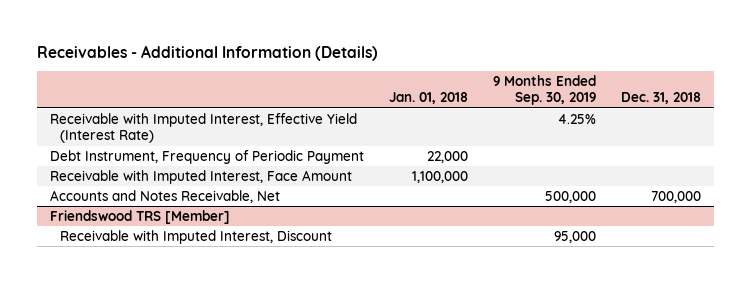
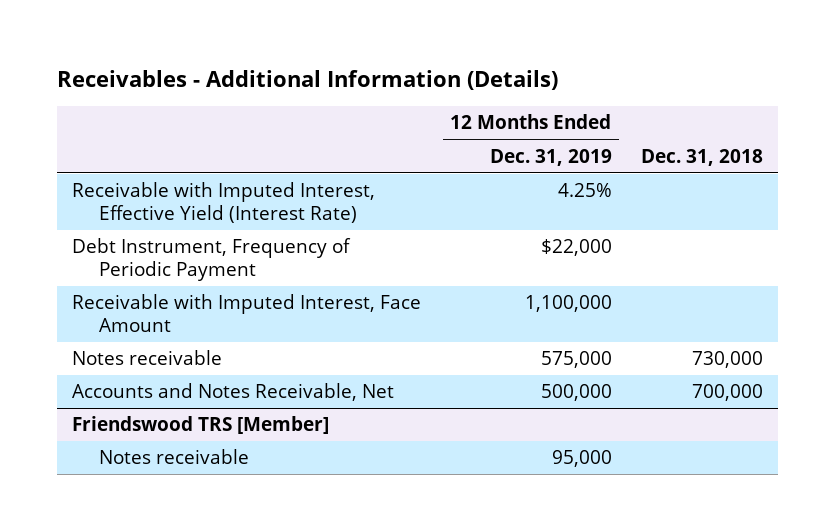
- | Jan. 01, 2018 | 9 Months Ended Sep. 30, 2019 | Dec. 31, 2018
+ | 12 Months Ended Dec. 31, 2019 | Dec. 31, 2018
+ Notes receivable | 575,000 | 730,000
@ Friendswood TRS [Member]
- Receivable with Imputed Interest, Discount | | 95,000 |
+ Notes receivable | 95,000 |

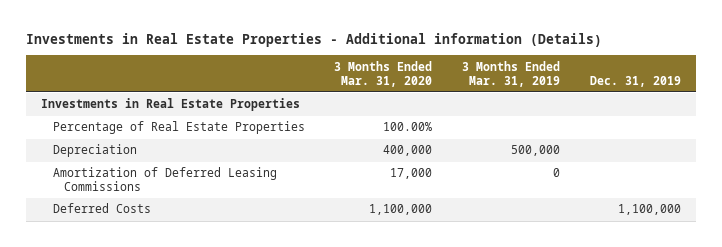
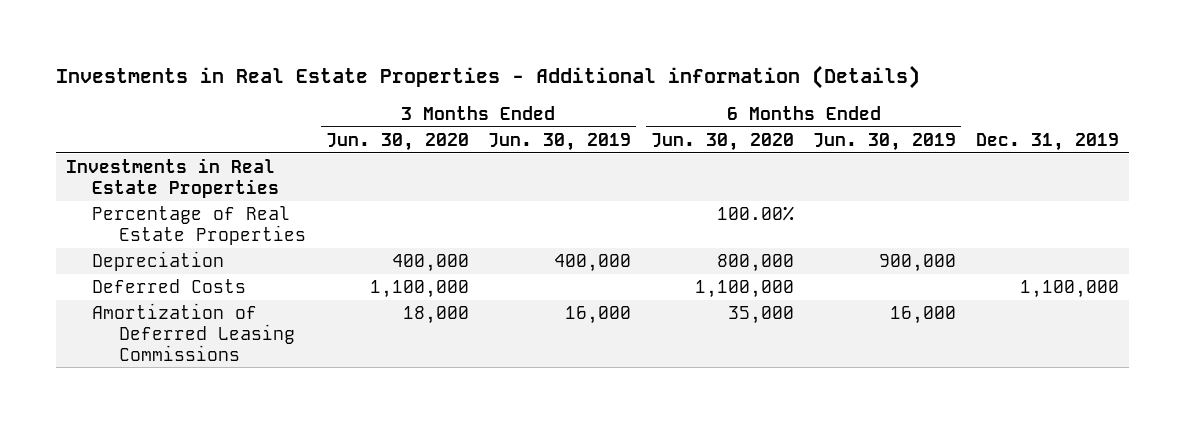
- | 3 Months Ended Mar. 31, 2020 | 3 Months Ended Mar. 31, 2019 | Dec. 31, 2019
+ | 3 Months Ended Jun. 30, 2020 | 3 Months Ended Jun. 30, 2019 | 6 Months Ended Jun. 30, 2020 | 6 Months Ended Jun. 30, 2019 | Dec. 31, 2019
moved down: Amortization of Deferred Leasing Commissions | 18,000 | 16,000 | 35,000 | 16,000 |

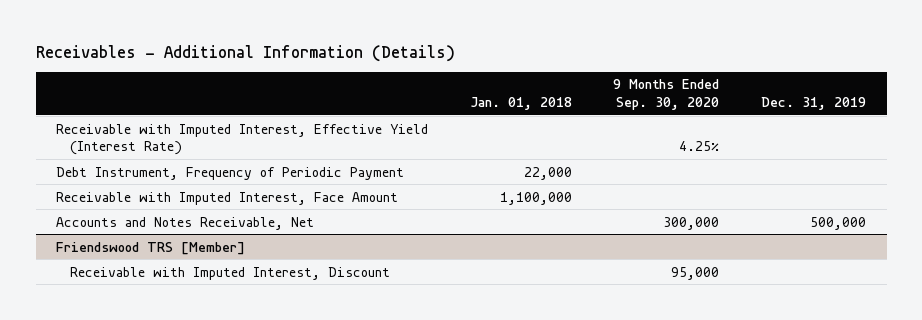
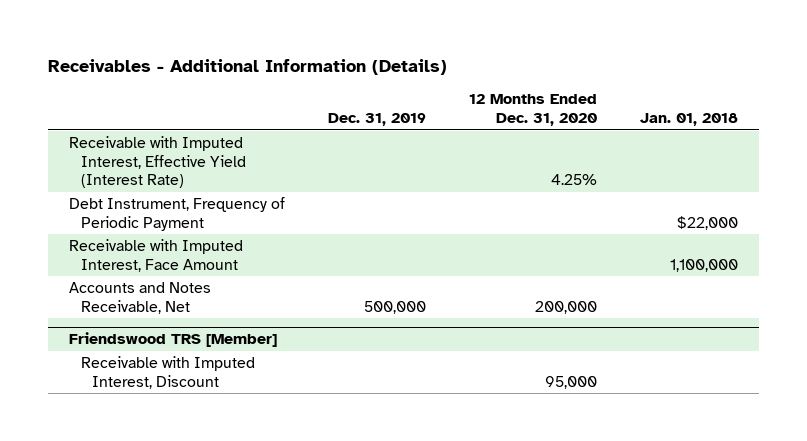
- | Jan. 01, 2018 | 9 Months Ended Sep. 30, 2020 | Dec. 31, 2019
+ | Dec. 31, 2019 | 12 Months Ended Dec. 31, 2020 | Jan. 01, 2018
- Debt Instrument, Frequency of Periodic Payment | 22,000 | |
+ Debt Instrument, Frequency of Periodic Payment | | | $22,000

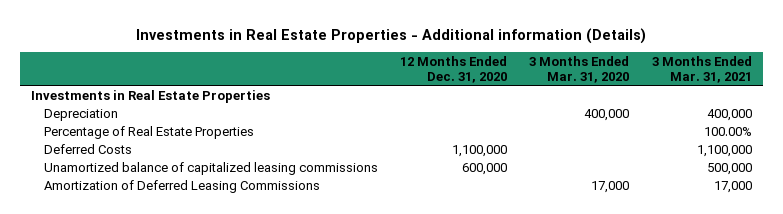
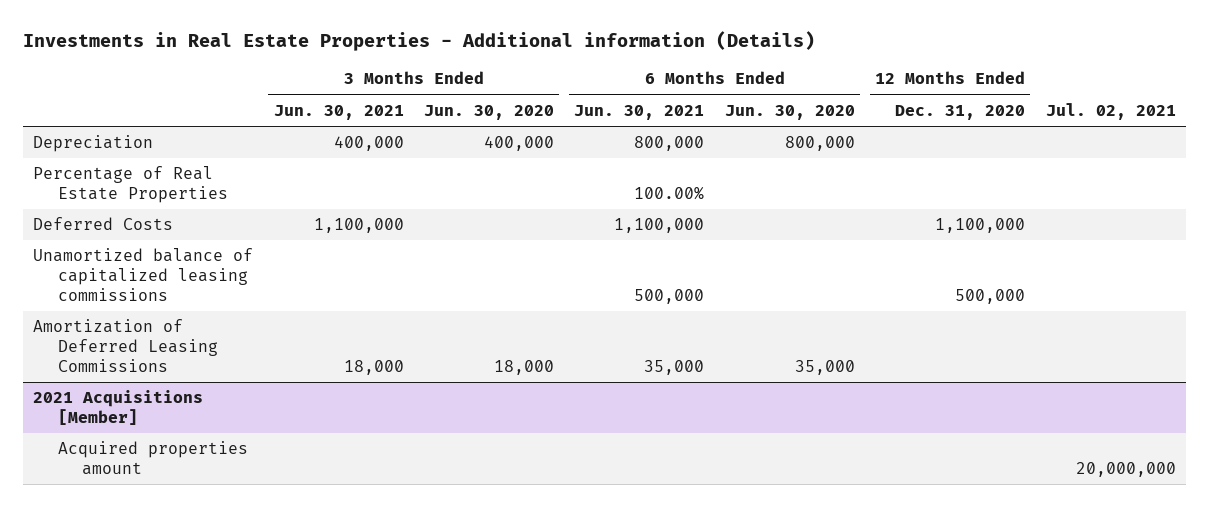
- | 12 Months Ended Dec. 31, 2020 | 3 Months Ended Mar. 31, 2020 | 3 Months Ended Mar. 31, 2021
+ | 3 Months Ended Jun. 30, 2021 | 3 Months Ended Jun. 30, 2020 | 6 Months Ended Jun. 30, 2021 | 6 Months Ended Jun. 30, 2020 | 12 Months Ended Dec. 31, 2020 | Jul. 02, 2021
- Investments in Real Estate Properties
- Unamortized balance of capitalized leasing commissions | 600,000 | | 500,000
+ Unamortized balance of capitalized leasing commissions | | | 500,000 | | 500,000 |
+ 2021 Acquisitions [Member]
+ Acquired properties amount | | | | | | 20,000,000

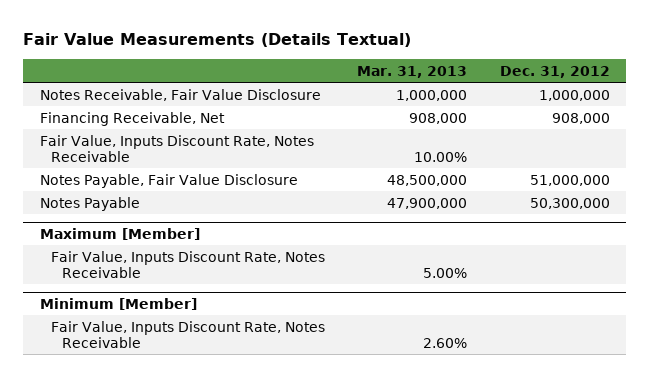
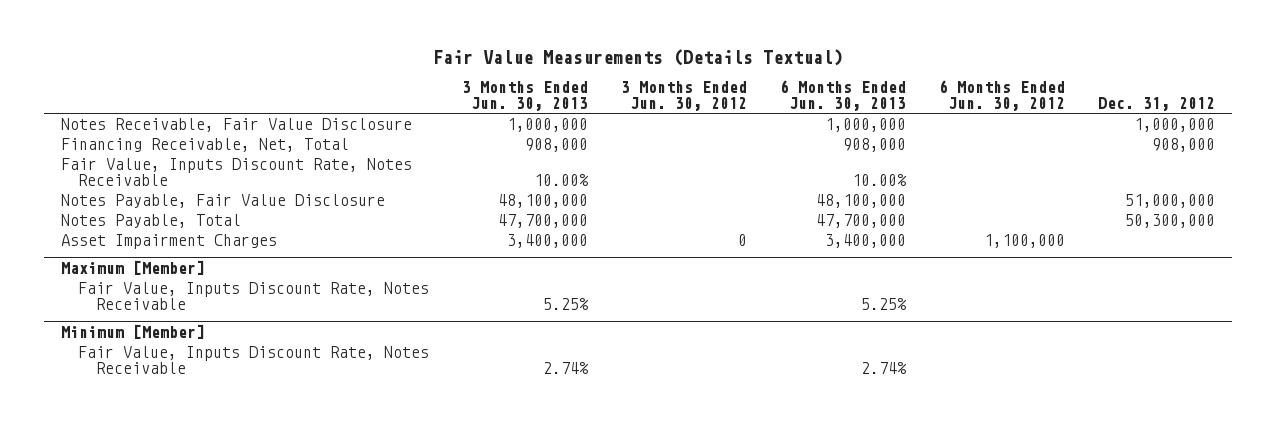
- | Mar. 31, 2013 | Dec. 31, 2012
+ | 3 Months Ended Jun. 30, 2013 | 3 Months Ended Jun. 30, 2012 | 6 Months Ended Jun. 30, 2013 | 6 Months Ended Jun. 30, 2012 | Dec. 31, 2012
- Financing Receivable, Net | 908,000 | 908,000
+ Financing Receivable, Net, Total | 908,000 | | 908,000 | | 908,000
- Notes Payable | 47,900,000 | 50,300,000
+ Notes Payable, Total | 47,700,000 | | 47,700,000 | | 50,300,000
+ Asset Impairment Charges | 3,400,000 | 0 | 3,400,000 | 1,100,000 |

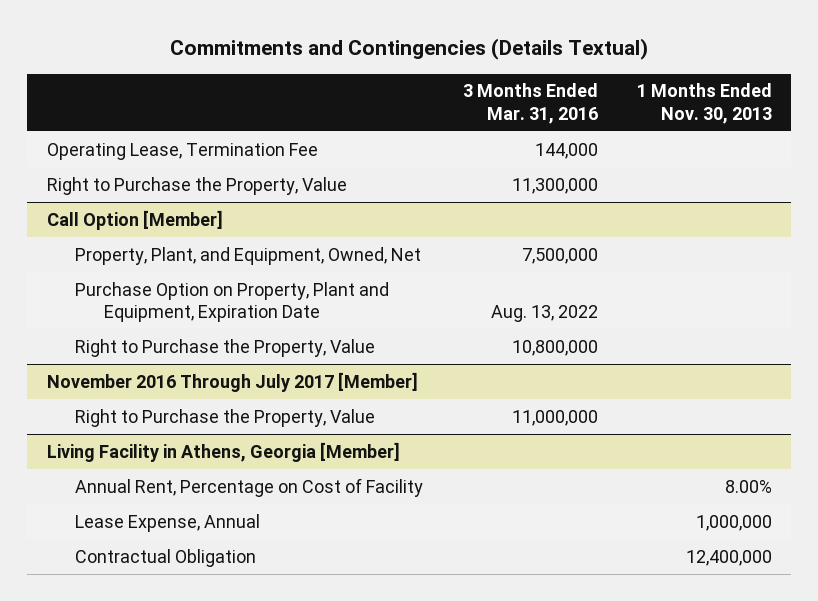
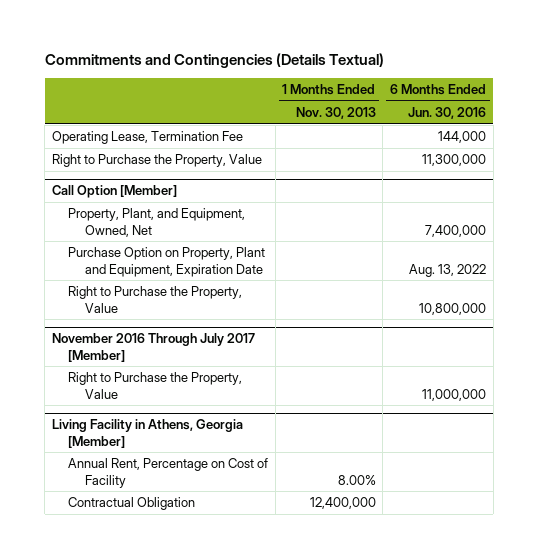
- | 3 Months Ended Mar. 31, 2016 | 1 Months Ended Nov. 30, 2013
+ | 1 Months Ended Nov. 30, 2013 | 6 Months Ended Jun. 30, 2016
@ Living Facility in Athens, Georgia [Member]
- Lease Expense, Annual | | 1,000,000

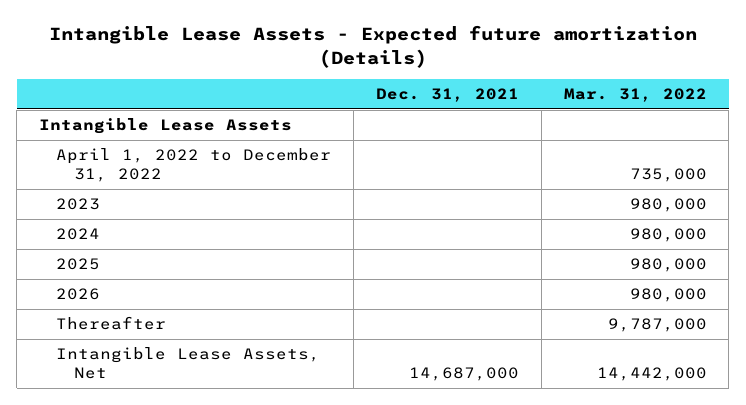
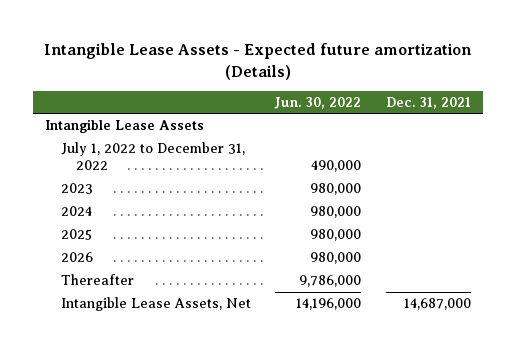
- | Dec. 31, 2021 | Mar. 31, 2022
+ | Jun. 30, 2022 | Dec. 31, 2021
- April 1, 2022 to December 31, 2022 | | 735,000
+ July 1, 2022 to December 31, 2022 | 490,000 |

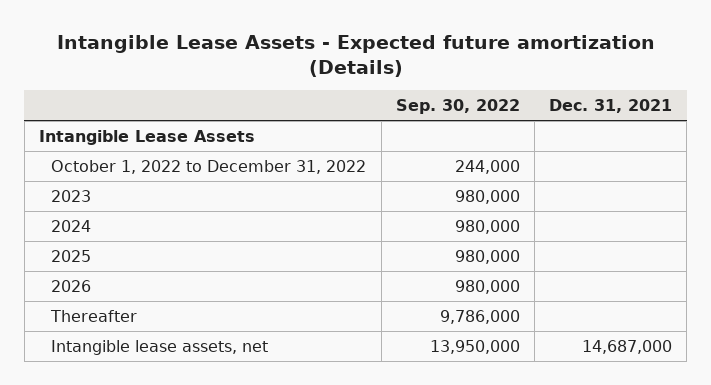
- | Jun. 30, 2022 | Dec. 31, 2021
+ | Sep. 30, 2022 | Dec. 31, 2021
- July 1, 2022 to December 31, 2022 | 490,000 |
+ October 1, 2022 to December 31, 2022 | 244,000 |
- Intangible Lease Assets, Net | 14,196,000 | 14,687,000
+ Intangible lease assets, net | 13,950,000 | 14,687,000

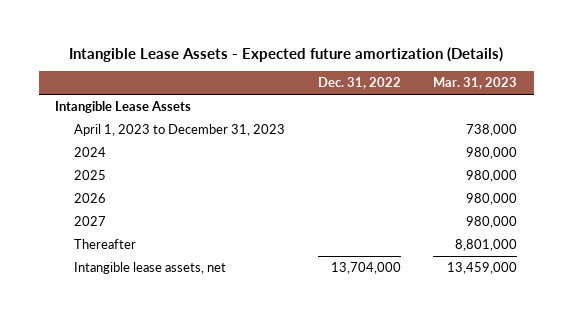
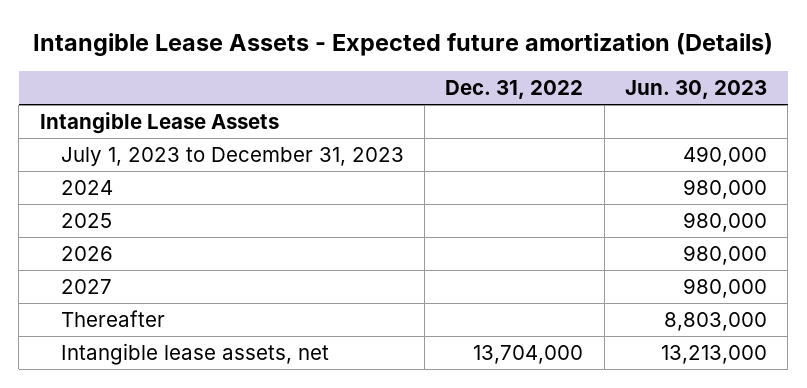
- | Dec. 31, 2022 | Mar. 31, 2023
+ | Dec. 31, 2022 | Jun. 30, 2023
- April 1, 2023 to December 31, 2023 | | 738,000
+ July 1, 2023 to December 31, 2023 | | 490,000

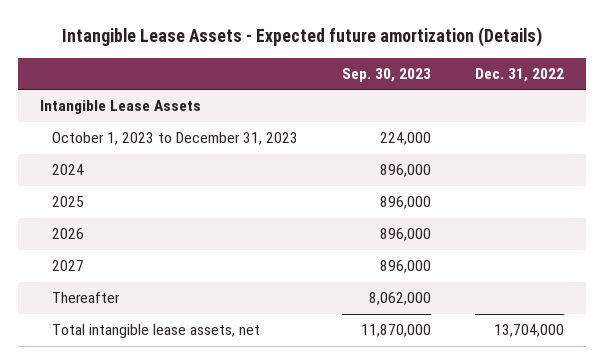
- | Dec. 31, 2022 | Jun. 30, 2023
+ | Sep. 30, 2023 | Dec. 31, 2022
- July 1, 2023 to December 31, 2023 | | 490,000
+ October 1, 2023 to December 31, 2023 | 224,000 |
- Intangible lease assets, net | 13,704,000 | 13,213,000
+ Total intangible lease assets, net | 11,870,000 | 13,704,000

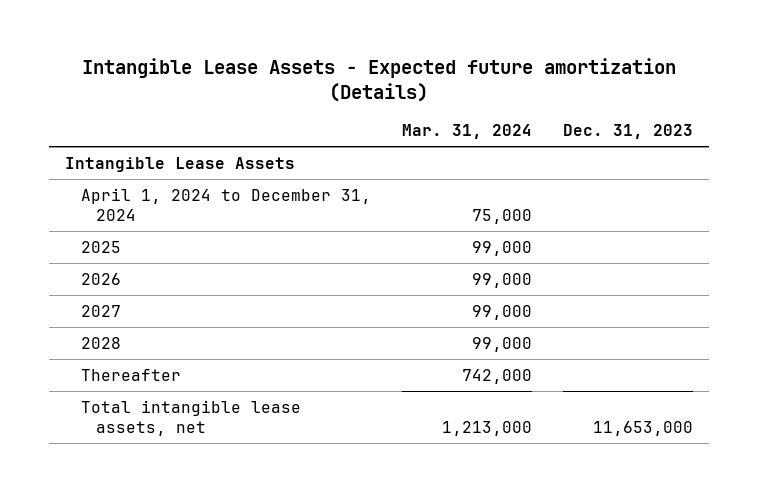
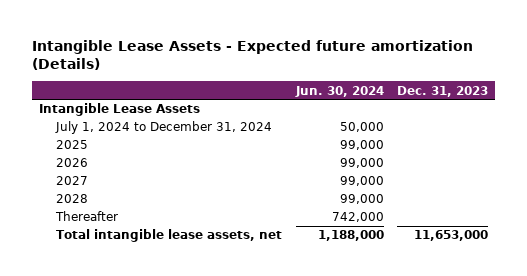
- | Mar. 31, 2024 | Dec. 31, 2023
+ | Jun. 30, 2024 | Dec. 31, 2023
- April 1, 2024 to December 31, 2024 | 75,000 |
+ July 1, 2024 to December 31, 2024 | 50,000 |

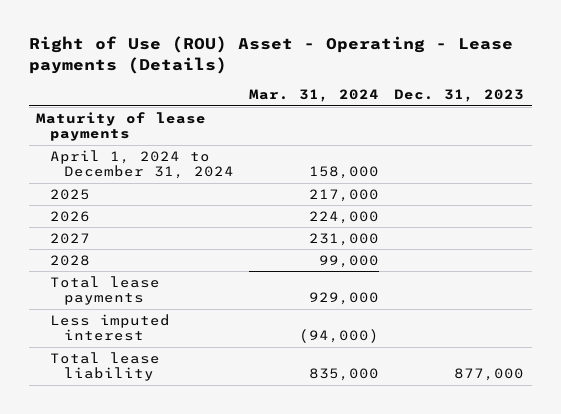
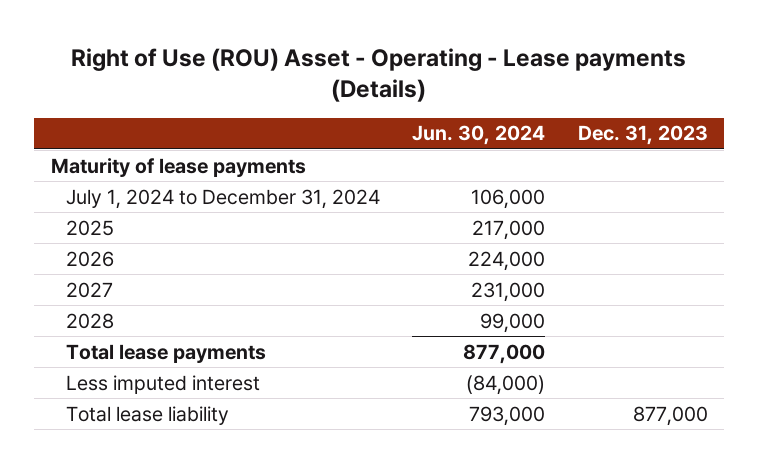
- | Mar. 31, 2024 | Dec. 31, 2023
+ | Jun. 30, 2024 | Dec. 31, 2023
- April 1, 2024 to December 31, 2024 | 158,000 |
+ July 1, 2024 to December 31, 2024 | 106,000 |

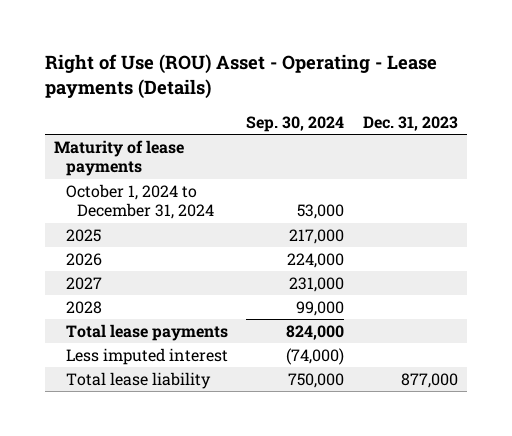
- | Jun. 30, 2024 | Dec. 31, 2023
+ | Sep. 30, 2024 | Dec. 31, 2023
- July 1, 2024 to December 31, 2024 | 106,000 |
+ October 1, 2024 to December 31, 2024 | 53,000 |

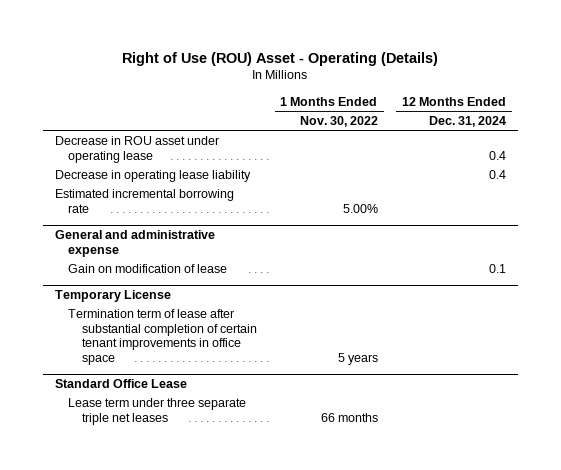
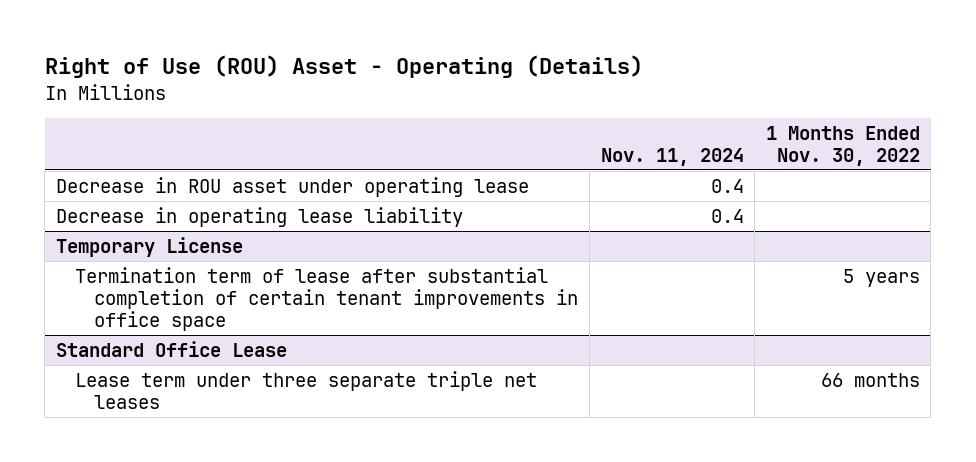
- | 1 Months Ended Nov. 30, 2022 | 12 Months Ended Dec. 31, 2024
+ | Nov. 11, 2024 | 1 Months Ended Nov. 30, 2022
- Estimated incremental borrowing rate | 5.00% |
- General and administrative expense
- Gain on modification of lease | | 0.1

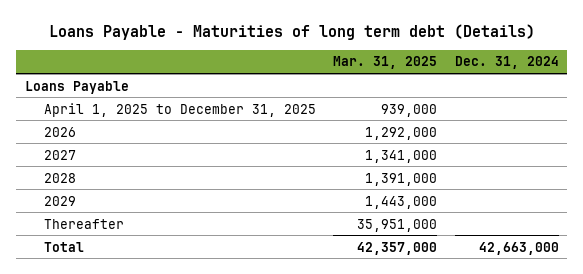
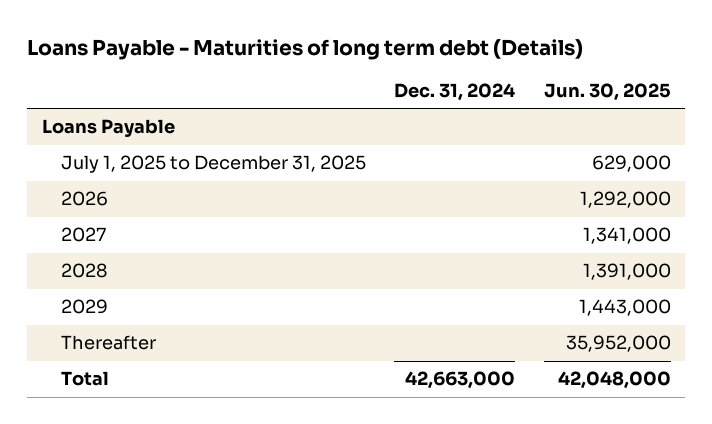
- | Mar. 31, 2025 | Dec. 31, 2024
+ | Dec. 31, 2024 | Jun. 30, 2025
- April 1, 2025 to December 31, 2025 | 939,000 |
+ July 1, 2025 to December 31, 2025 | | 629,000

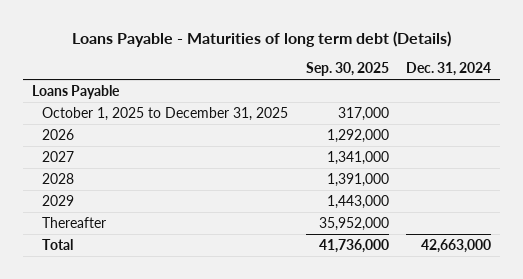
- | Dec. 31, 2024 | Jun. 30, 2025
+ | Sep. 30, 2025 | Dec. 31, 2024
- July 1, 2025 to December 31, 2025 | | 629,000
+ October 1, 2025 to December 31, 2025 | 317,000 |

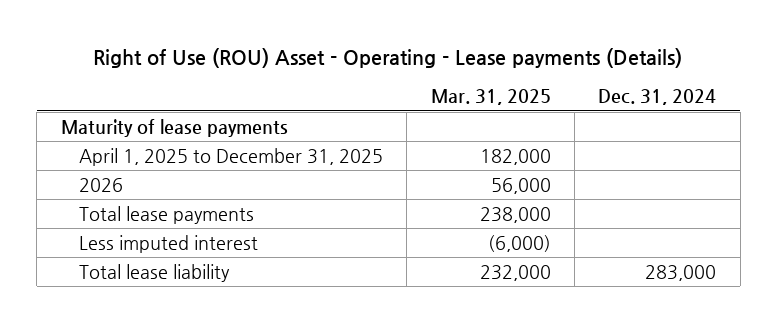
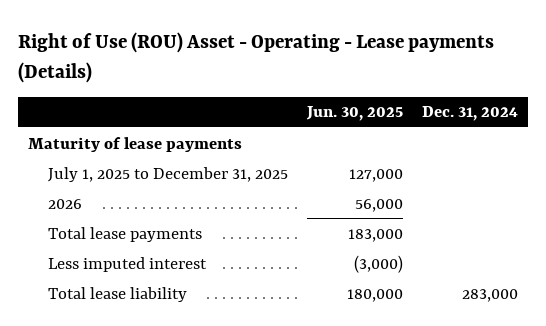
- | Mar. 31, 2025 | Dec. 31, 2024
+ | Jun. 30, 2025 | Dec. 31, 2024
- April 1, 2025 to December 31, 2025 | 182,000 |
+ July 1, 2025 to December 31, 2025 | 127,000 |

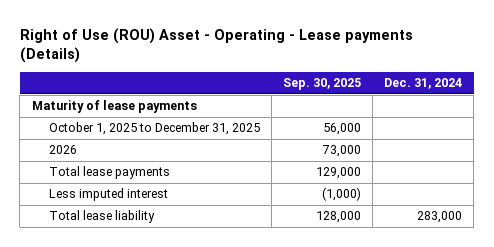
- | Jun. 30, 2025 | Dec. 31, 2024
+ | Sep. 30, 2025 | Dec. 31, 2024
- July 1, 2025 to December 31, 2025 | 127,000 |
+ October 1, 2025 to December 31, 2025 | 56,000 |

